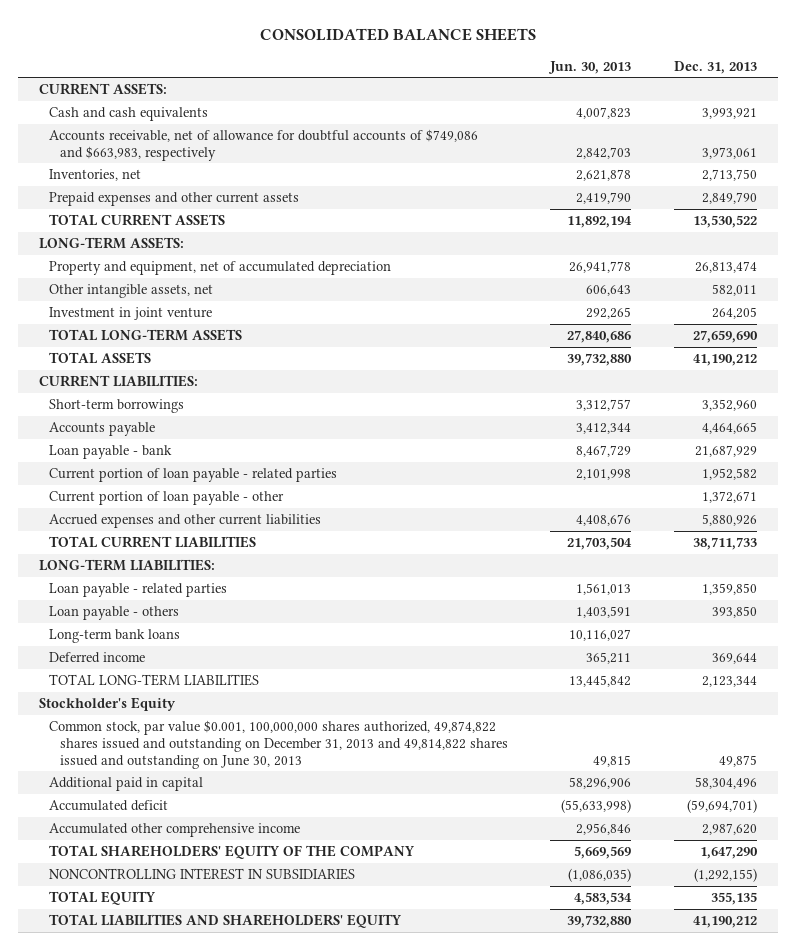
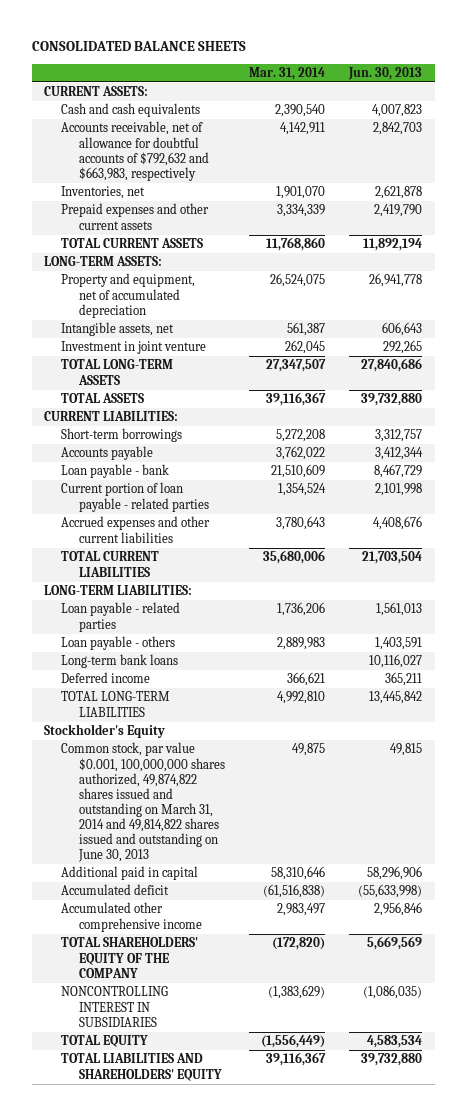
- | Jun. 30, 2013 | Dec. 31, 2013
+ | Mar. 31, 2014 | Jun. 30, 2013
- Accounts receivable, net of allowance for doubtful accounts of $749,086 and $663,983, respectively | 2,842,703 | 3,973,061
+ Accounts receivable, net of allowance for doubtful accounts of $792,632 and $663,983, respectively | 4,142,911 | 2,842,703
- Other intangible assets, net | 606,643 | 582,011
+ Intangible assets, net | 561,387 | 606,643
- Current portion of loan payable - other | | 1,372,671
- Common stock, par value $0.001, 100,000,000 shares authorized, 49,874,822 shares issued and outstanding on December 31, 2013 and 49,814,822 shares issued and outstanding on June 30, 2013 | 49,815 | 49,875
+ Common stock, par value $0.001, 100,000,000 shares authorized, 49,874,822 shares issued and outstanding on March 31, 2014 and 49,814,822 shares issued and outstanding on June 30, 2013 | 49,875 | 49,815

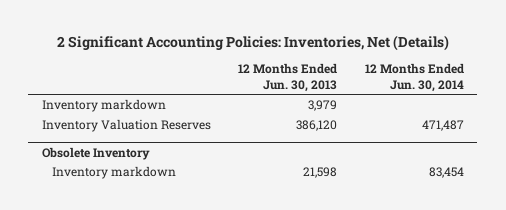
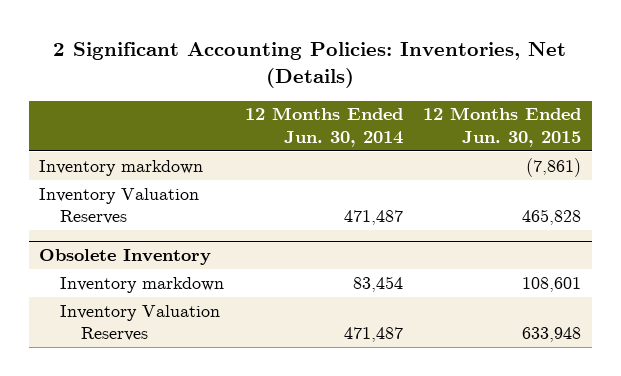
- | 12 Months Ended Jun. 30, 2013 | 12 Months Ended Jun. 30, 2014
+ | 12 Months Ended Jun. 30, 2014 | 12 Months Ended Jun. 30, 2015
@ Obsolete Inventory
+ Inventory Valuation Reserves | 471,487 | 633,948

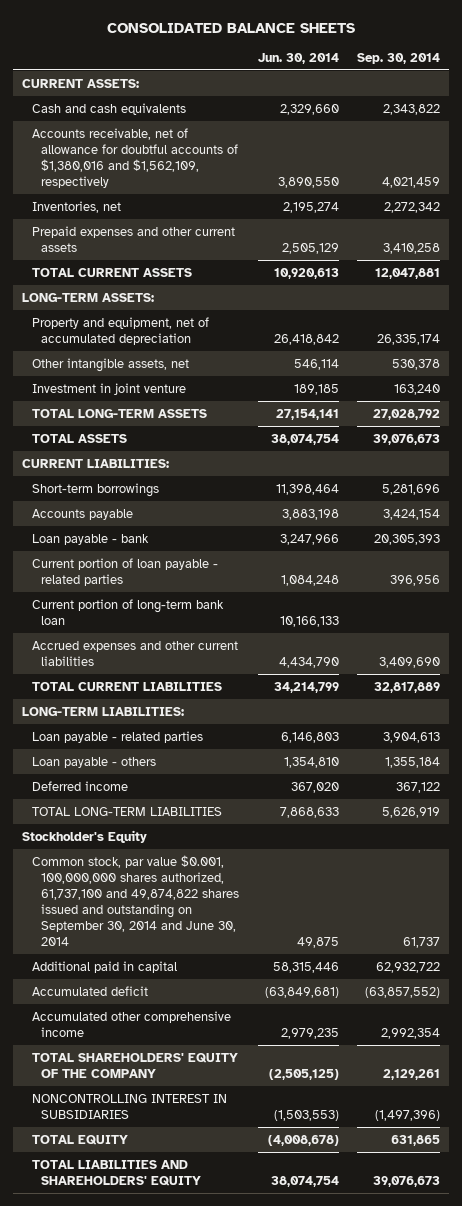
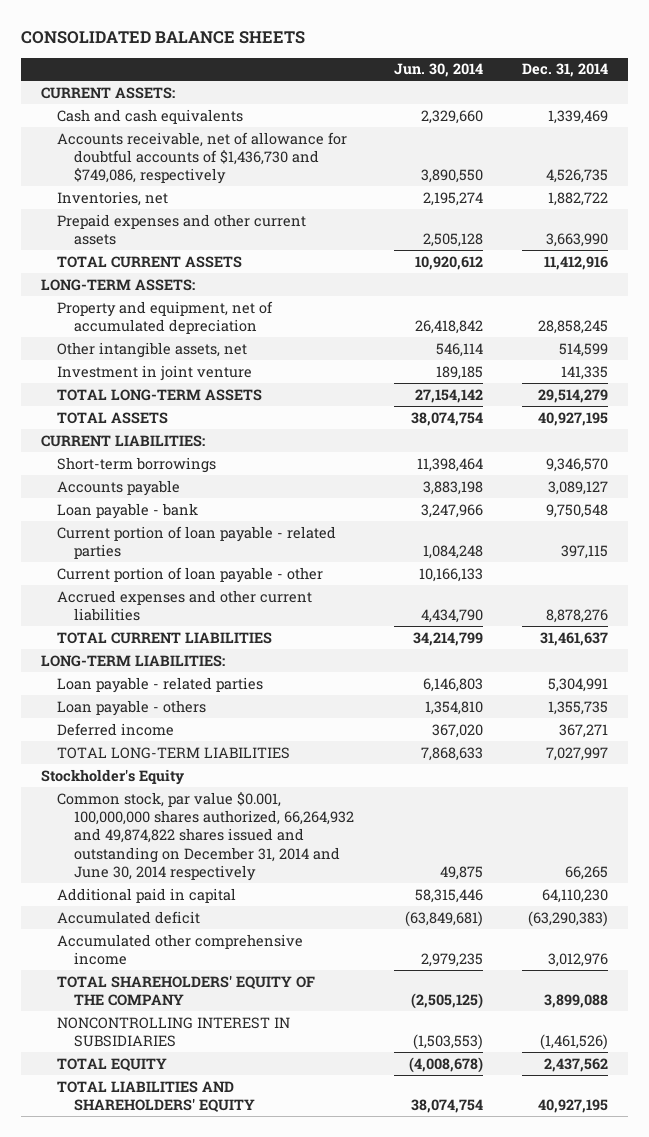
- | Jun. 30, 2014 | Sep. 30, 2014
+ | Jun. 30, 2014 | Dec. 31, 2014
- Accounts receivable, net of allowance for doubtful accounts of $1,380,016 and $1,562,109, respectively | 3,890,550 | 4,021,459
+ Accounts receivable, net of allowance for doubtful accounts of $1,436,730 and $749,086, respectively | 3,890,550 | 4,526,735
- Prepaid expenses and other current assets | 2,505,129 | 3,410,258
- TOTAL CURRENT ASSETS | 10,920,613 | 12,047,881
+ Prepaid expenses and other current assets | 2,505,128 | 3,663,990
+ TOTAL CURRENT ASSETS | 10,920,612 | 11,412,916
- TOTAL LONG-TERM ASSETS | 27,154,141 | 27,028,792
+ TOTAL LONG-TERM ASSETS | 27,154,142 | 29,514,279
- Current portion of long-term bank loan | 10,166,133 |
+ Current portion of loan payable - other | 10,166,133 |
- Common stock, par value $0.001, 100,000,000 shares authorized, 61,737,100 and 49,874,822 shares issued and outstanding on September 30, 2014 and June 30, 2014 | 49,875 | 61,737
+ Common stock, par value $0.001, 100,000,000 shares authorized, 66,264,932 and 49,874,822 shares issued and outstanding on December 31, 2014 and June 30, 2014 respectively | 49,875 | 66,265

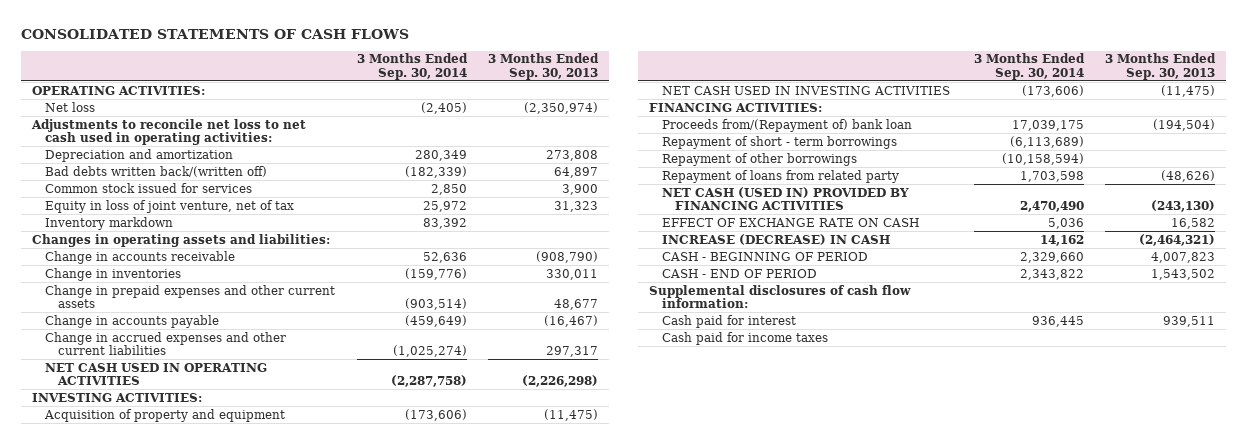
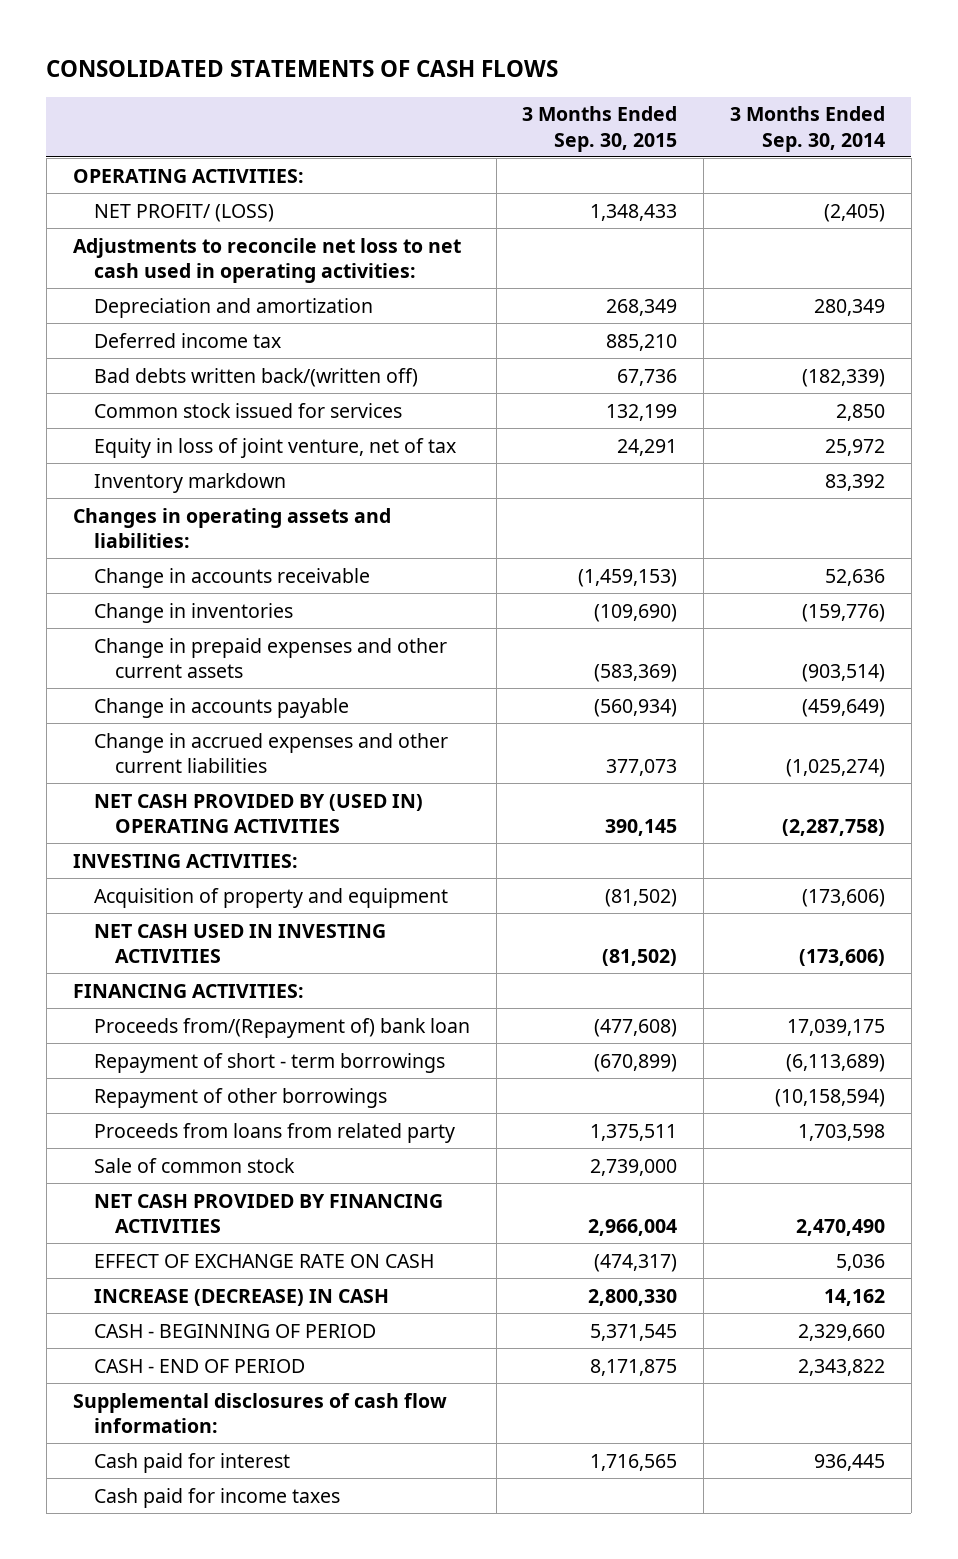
- | 3 Months Ended Sep. 30, 2014 | 3 Months Ended Sep. 30, 2013
+ | 3 Months Ended Sep. 30, 2015 | 3 Months Ended Sep. 30, 2014
- Net loss | (2,405) | (2,350,974)
+ NET PROFIT/ (LOSS) | 1,348,433 | (2,405)
+ Deferred income tax | 885,210 |
- NET CASH USED IN OPERATING ACTIVITIES | (2,287,758) | (2,226,298)
+ NET CASH PROVIDED BY (USED IN) OPERATING ACTIVITIES | 390,145 | (2,287,758)
- Repayment of loans from related party | 1,703,598 | (48,626)
- NET CASH (USED IN) PROVIDED BY FINANCING ACTIVITIES | 2,470,490 | (243,130)
+ Proceeds from loans from related party | 1,375,511 | 1,703,598
+ Sale of common stock | 2,739,000 |
+ NET CASH PROVIDED BY FINANCING ACTIVITIES | 2,966,004 | 2,470,490

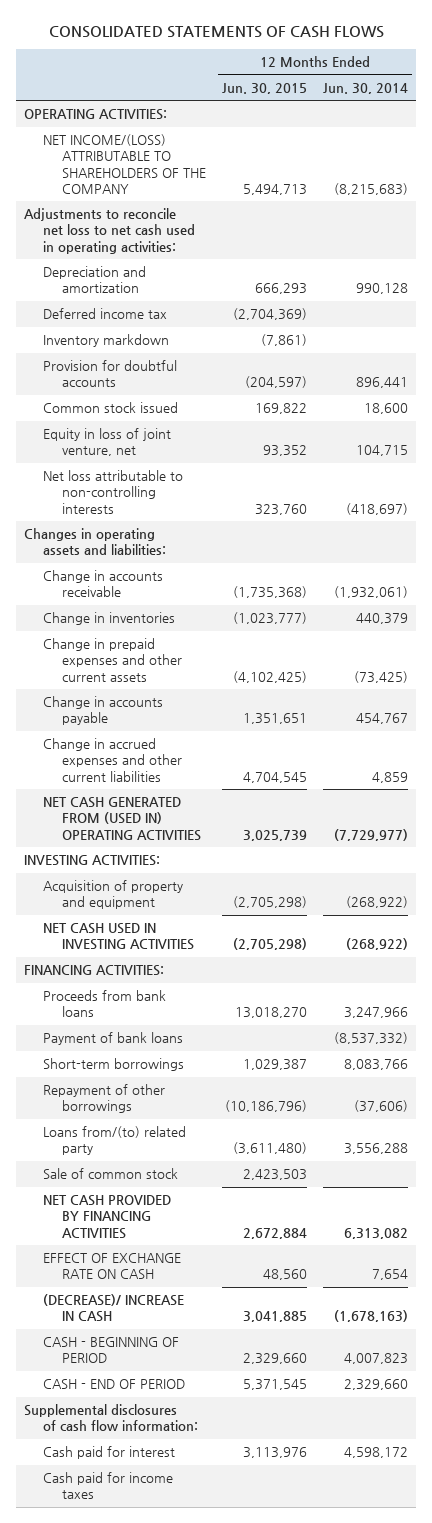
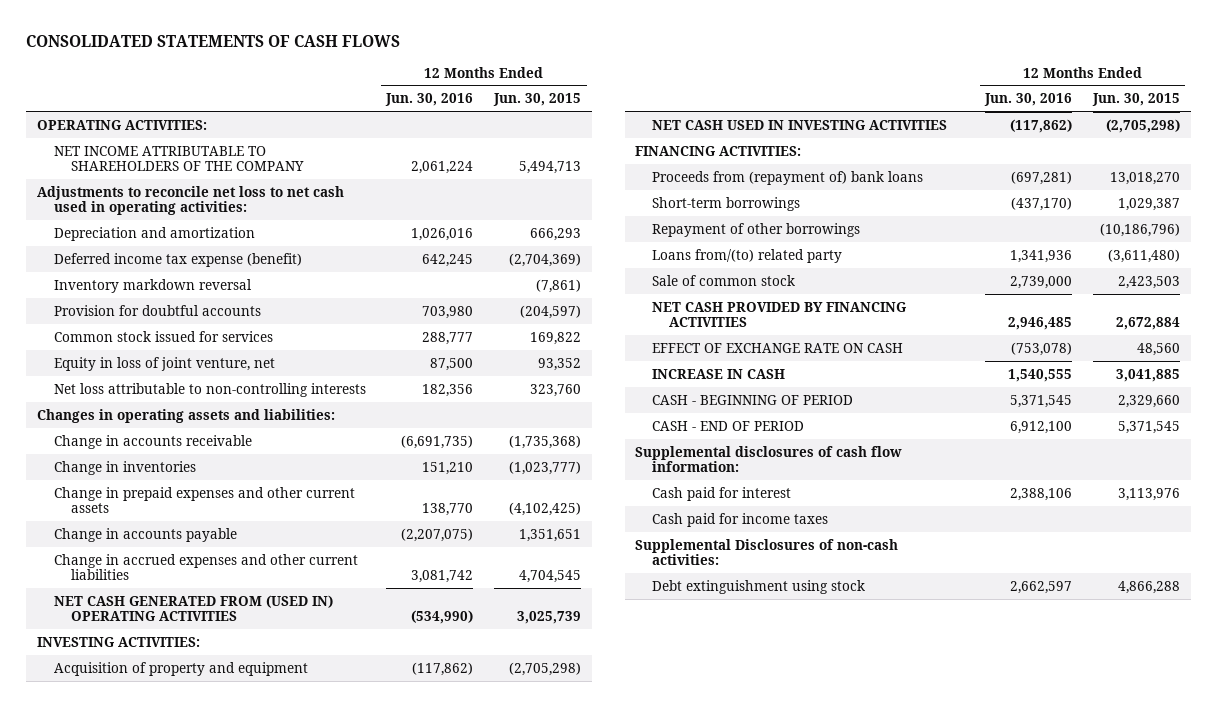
- | 12 Months Ended Jun. 30, 2015 | 12 Months Ended Jun. 30, 2014
+ | 12 Months Ended Jun. 30, 2016 | 12 Months Ended Jun. 30, 2015
- NET INCOME/(LOSS) ATTRIBUTABLE TO SHAREHOLDERS OF THE COMPANY | 5,494,713 | (8,215,683)
+ NET INCOME ATTRIBUTABLE TO SHAREHOLDERS OF THE COMPANY | 2,061,224 | 5,494,713
- Deferred income tax | (2,704,369) |
- Inventory markdown | (7,861) |
+ Deferred income tax expense (benefit) | 642,245 | (2,704,369)
+ Inventory markdown reversal | | (7,861)
- Common stock issued | 169,822 | 18,600
+ Common stock issued for services | 288,777 | 169,822
- Proceeds from bank loans | 13,018,270 | 3,247,966
- Payment of bank loans | | (8,537,332)
+ Proceeds from (repayment of) bank loans | (697,281) | 13,018,270
- (DECREASE)/ INCREASE IN CASH | 3,041,885 | (1,678,163)
+ INCREASE IN CASH | 1,540,555 | 3,041,885
+ Supplemental Disclosures of non-cash activities:
+ Debt extinguishment using stock | 2,662,597 | 4,866,288

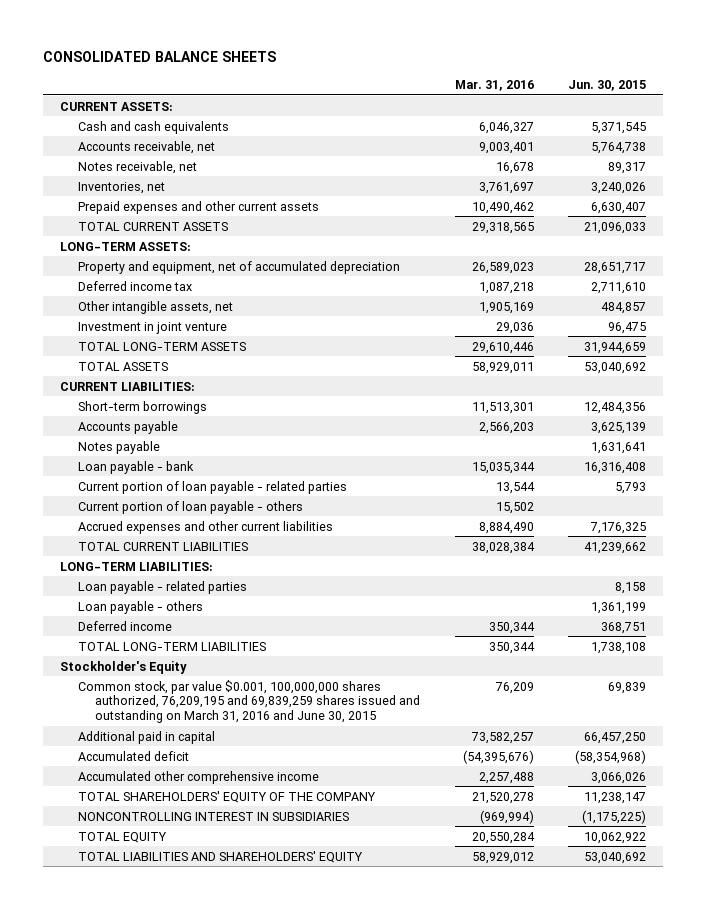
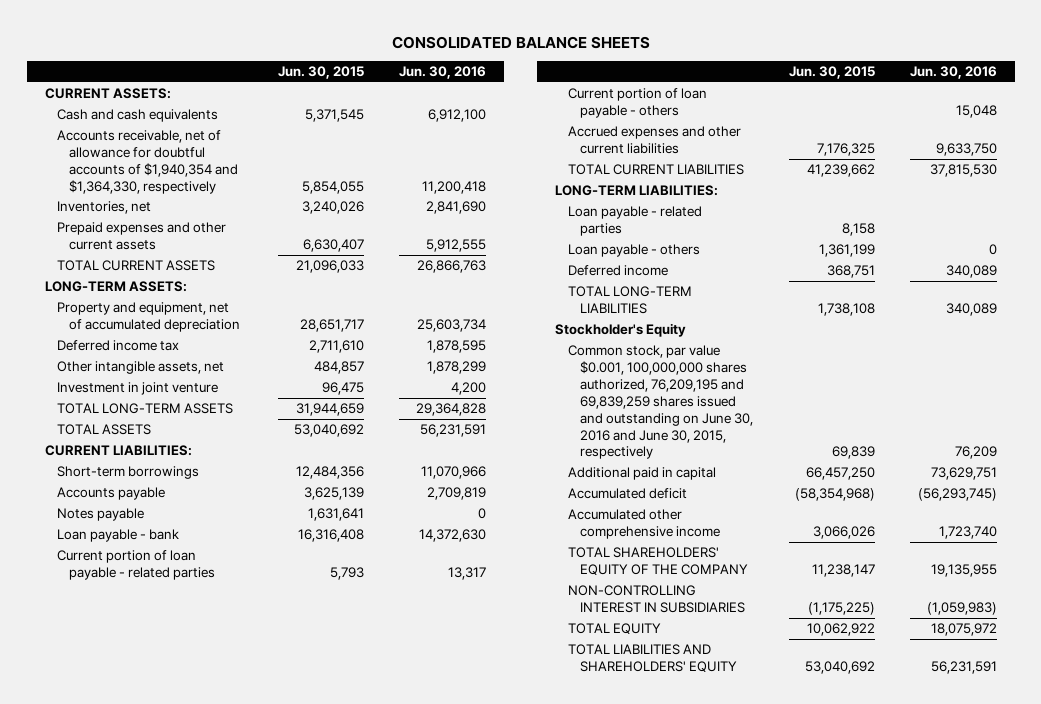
- | Mar. 31, 2016 | Jun. 30, 2015
+ | Jun. 30, 2015 | Jun. 30, 2016
- Accounts receivable, net | 9,003,401 | 5,764,738
- Notes receivable, net | 16,678 | 89,317
+ Accounts receivable, net of allowance for doubtful accounts of $1,940,354 and $1,364,330, respectively | 5,854,055 | 11,200,418
- Common stock, par value $0.001, 100,000,000 shares authorized, 76,209,195 and 69,839,259 shares issued and outstanding on March 31, 2016 and June 30, 2015 | 76,209 | 69,839
+ Common stock, par value $0.001, 100,000,000 shares authorized, 76,209,195 and 69,839,259 shares issued and outstanding on June 30, 2016 and June 30, 2015, respectively | 69,839 | 76,209
- NONCONTROLLING INTEREST IN SUBSIDIARIES | (969,994) | (1,175,225)
+ NON-CONTROLLING INTEREST IN SUBSIDIARIES | (1,175,225) | (1,059,983)

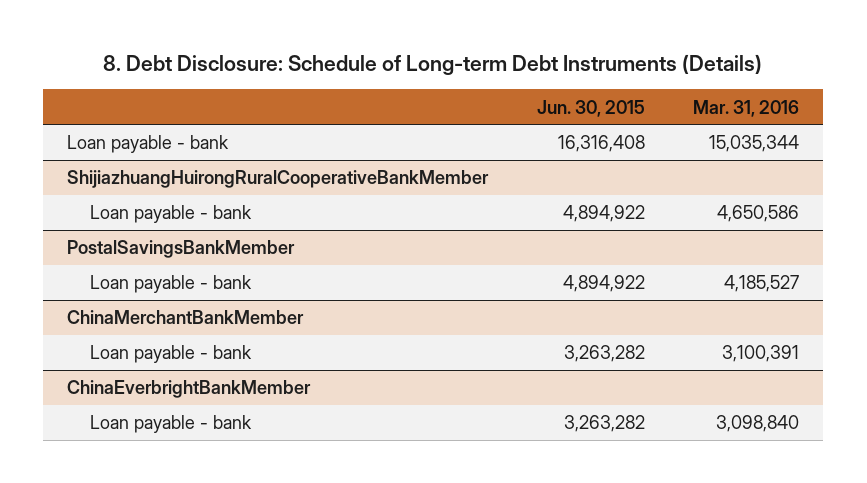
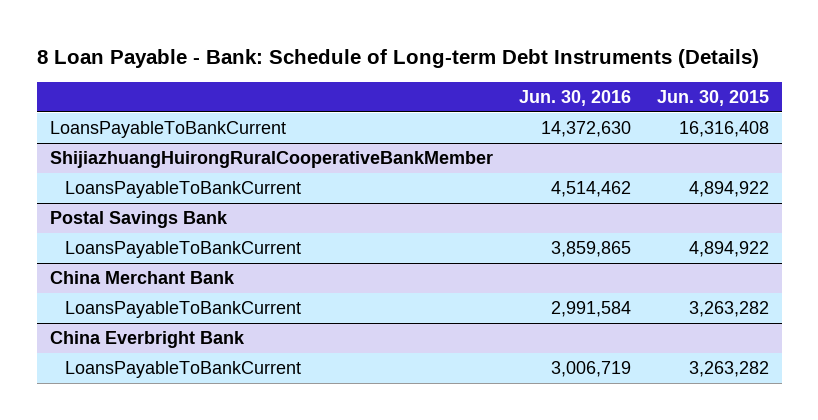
- 8. Debt Disclosure: Schedule of Long-term Debt Instruments (Details)
+ 8 Loan Payable - Bank: Schedule of Long-term Debt Instruments (Details)
- | Jun. 30, 2015 | Mar. 31, 2016
+ | Jun. 30, 2016 | Jun. 30, 2015
- Loan payable - bank | 16,316,408 | 15,035,344
+ LoansPayableToBankCurrent | 14,372,630 | 16,316,408
@ ShijiazhuangHuirongRuralCooperativeBankMember
- Loan payable - bank | 4,894,922 | 4,650,586
- PostalSavingsBankMember
- Loan payable - bank | 4,894,922 | 4,185,527
- ChinaMerchantBankMember
- Loan payable - bank | 3,263,282 | 3,100,391
- ChinaEverbrightBankMember
- Loan payable - bank | 3,263,282 | 3,098,840
@ ShijiazhuangHuirongRuralCooperativeBankMember
+ LoansPayableToBankCurrent | 4,514,462 | 4,894,922
+ Postal Savings Bank
+ LoansPayableToBankCurrent | 3,859,865 | 4,894,922
+ China Merchant Bank
+ LoansPayableToBankCurrent | 2,991,584 | 3,263,282
+ China Everbright Bank
+ LoansPayableToBankCurrent | 3,006,719 | 3,263,282

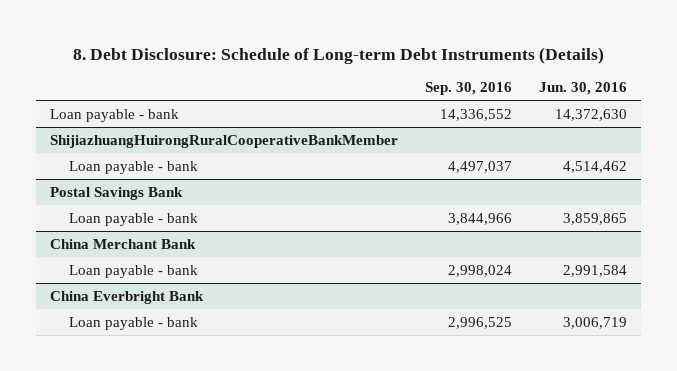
- 8 Loan Payable - Bank: Schedule of Long-term Debt Instruments (Details)
+ 8. Debt Disclosure: Schedule of Long-term Debt Instruments (Details)
- | Jun. 30, 2016 | Jun. 30, 2015
+ | Sep. 30, 2016 | Jun. 30, 2016
- LoansPayableToBankCurrent | 14,372,630 | 16,316,408
+ Loan payable - bank | 14,336,552 | 14,372,630
@ ShijiazhuangHuirongRuralCooperativeBankMember
- LoansPayableToBankCurrent | 4,514,462 | 4,894,922
+ Loan payable - bank | 4,497,037 | 4,514,462
@ Postal Savings Bank
- LoansPayableToBankCurrent | 3,859,865 | 4,894,922
+ Loan payable - bank | 3,844,966 | 3,859,865
@ China Merchant Bank
- LoansPayableToBankCurrent | 2,991,584 | 3,263,282
+ Loan payable - bank | 2,998,024 | 2,991,584
@ China Everbright Bank
- LoansPayableToBankCurrent | 3,006,719 | 3,263,282
+ Loan payable - bank | 2,996,525 | 3,006,719

